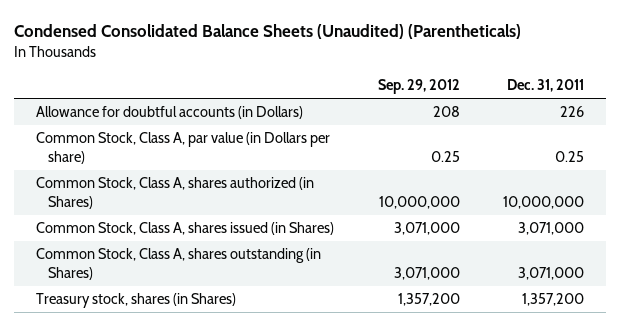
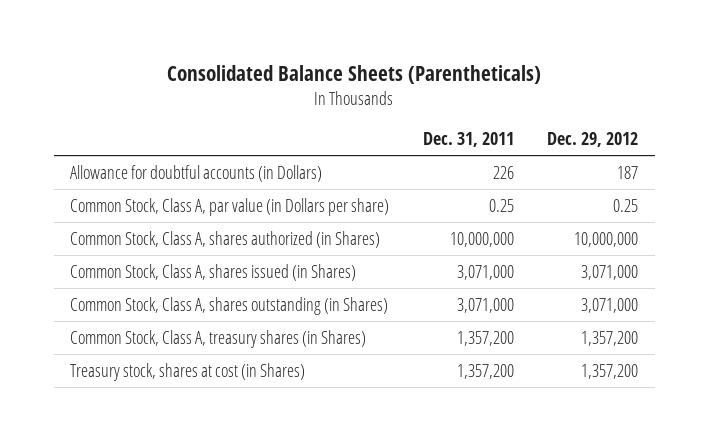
- Condensed Consolidated Balance Sheets (Unaudited) (Parentheticals)
+ Consolidated Balance Sheets (Parentheticals)
- | Sep. 29, 2012 | Dec. 31, 2011
+ | Dec. 31, 2011 | Dec. 29, 2012
- Treasury stock, shares (in Shares) | 1,357,200 | 1,357,200
+ Common Stock, Class A, treasury shares (in Shares) | 1,357,200 | 1,357,200
+ Treasury stock, shares at cost (in Shares) | 1,357,200 | 1,357,200

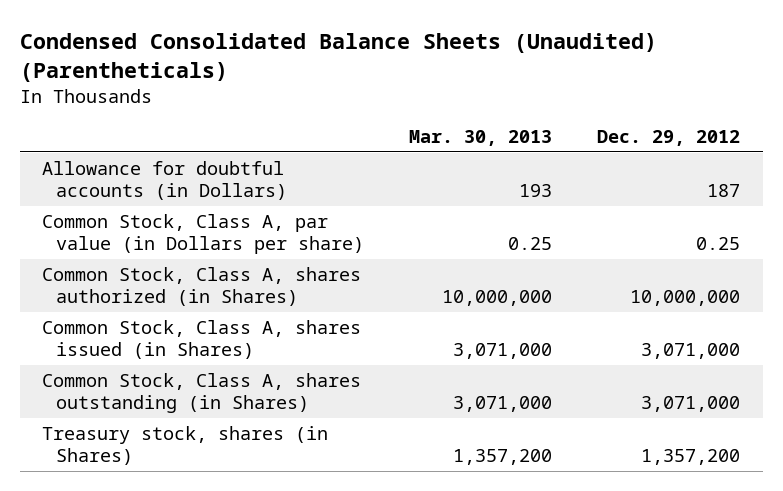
- Consolidated Balance Sheets (Parentheticals)
+ Condensed Consolidated Balance Sheets (Unaudited) (Parentheticals)
- | Dec. 31, 2011 | Dec. 29, 2012
+ | Mar. 30, 2013 | Dec. 29, 2012
- Common Stock, Class A, treasury shares (in Shares) | 1,357,200 | 1,357,200
- Treasury stock, shares at cost (in Shares) | 1,357,200 | 1,357,200
+ Treasury stock, shares (in Shares) | 1,357,200 | 1,357,200

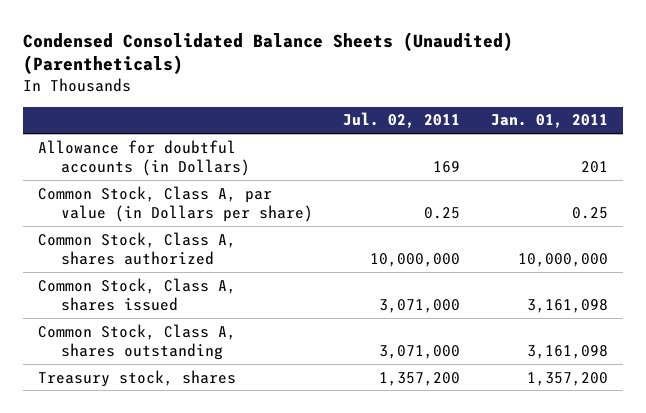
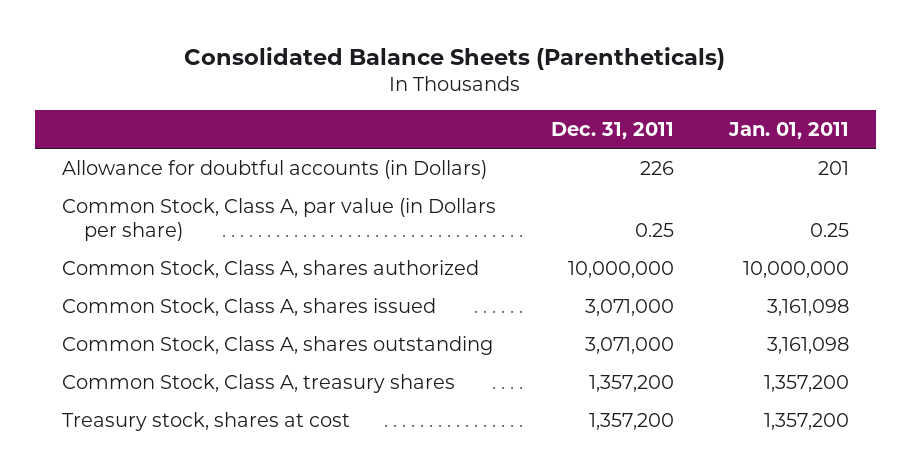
- Condensed Consolidated Balance Sheets (Unaudited) (Parentheticals)
+ Consolidated Balance Sheets (Parentheticals)
- | Jul. 02, 2011 | Jan. 01, 2011
+ | Dec. 31, 2011 | Jan. 01, 2011
- Treasury stock, shares | 1,357,200 | 1,357,200
+ Common Stock, Class A, treasury shares | 1,357,200 | 1,357,200
+ Treasury stock, shares at cost | 1,357,200 | 1,357,200

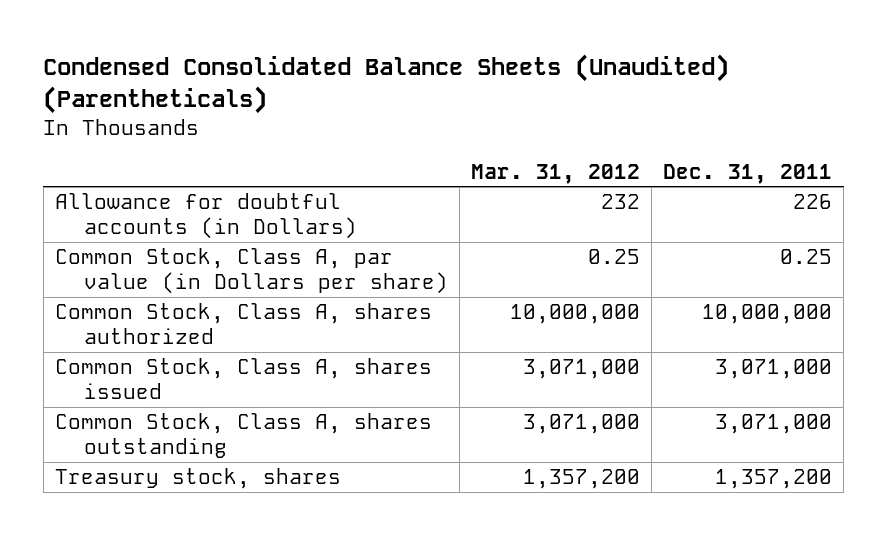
- Consolidated Balance Sheets (Parentheticals)
+ Condensed Consolidated Balance Sheets (Unaudited) (Parentheticals)
- | Dec. 31, 2011 | Jan. 01, 2011
+ | Mar. 31, 2012 | Dec. 31, 2011
- Common Stock, Class A, treasury shares | 1,357,200 | 1,357,200
- Treasury stock, shares at cost | 1,357,200 | 1,357,200
+ Treasury stock, shares | 1,357,200 | 1,357,200

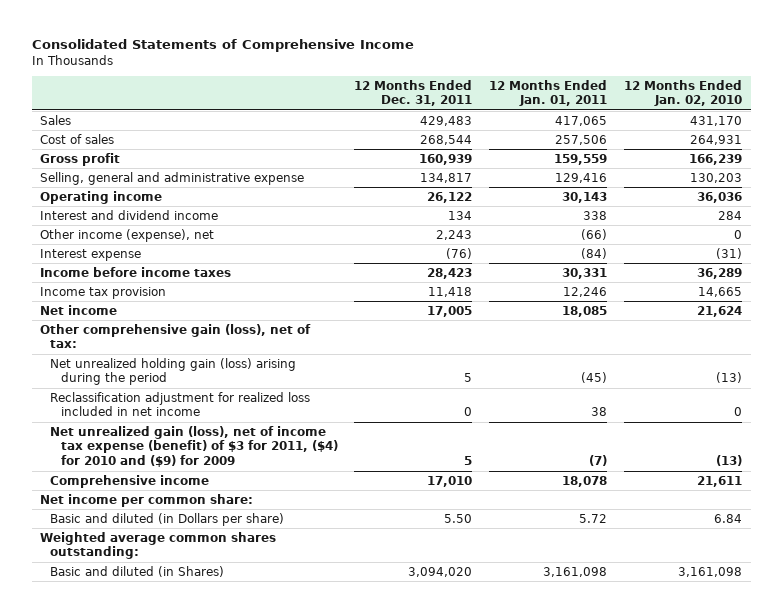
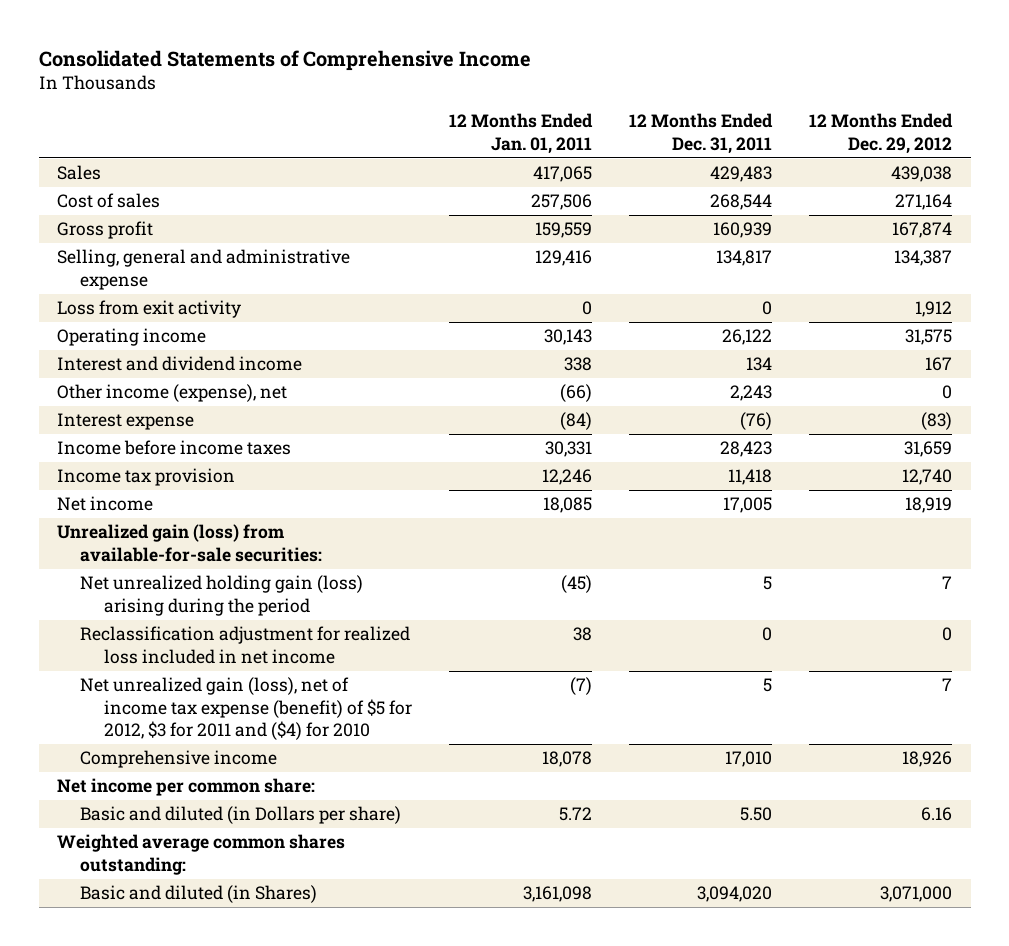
- | 12 Months Ended Dec. 31, 2011 | 12 Months Ended Jan. 01, 2011 | 12 Months Ended Jan. 02, 2010
+ | 12 Months Ended Jan. 01, 2011 | 12 Months Ended Dec. 31, 2011 | 12 Months Ended Dec. 29, 2012
+ Loss from exit activity | 0 | 0 | 1,912
- Other comprehensive gain (loss), net of tax:
+ Unrealized gain (loss) from available-for-sale securities:
- Net unrealized gain (loss), net of income tax expense (benefit) of $3 for 2011, ($4) for 2010 and ($9) for 2009 | 5 | (7) | (13)
+ Net unrealized gain (loss), net of income tax expense (benefit) of $5 for 2012, $3 for 2011 and ($4) for 2010 | (7) | 5 | 7

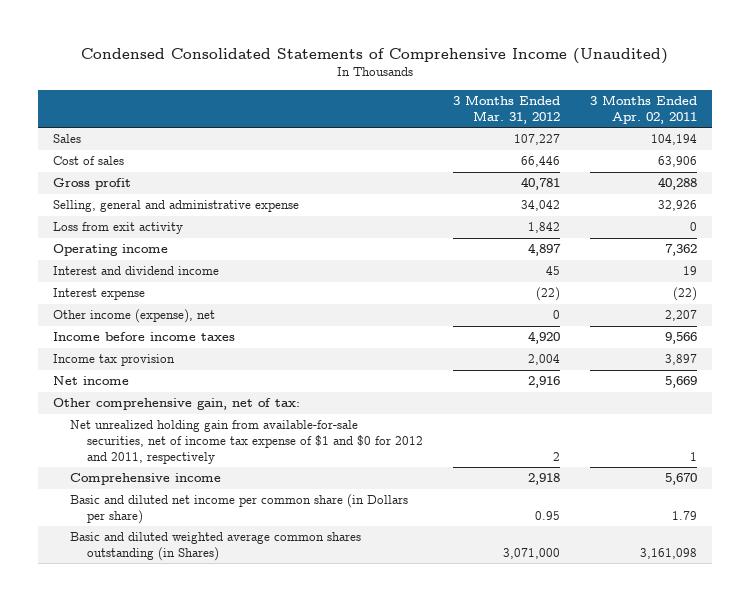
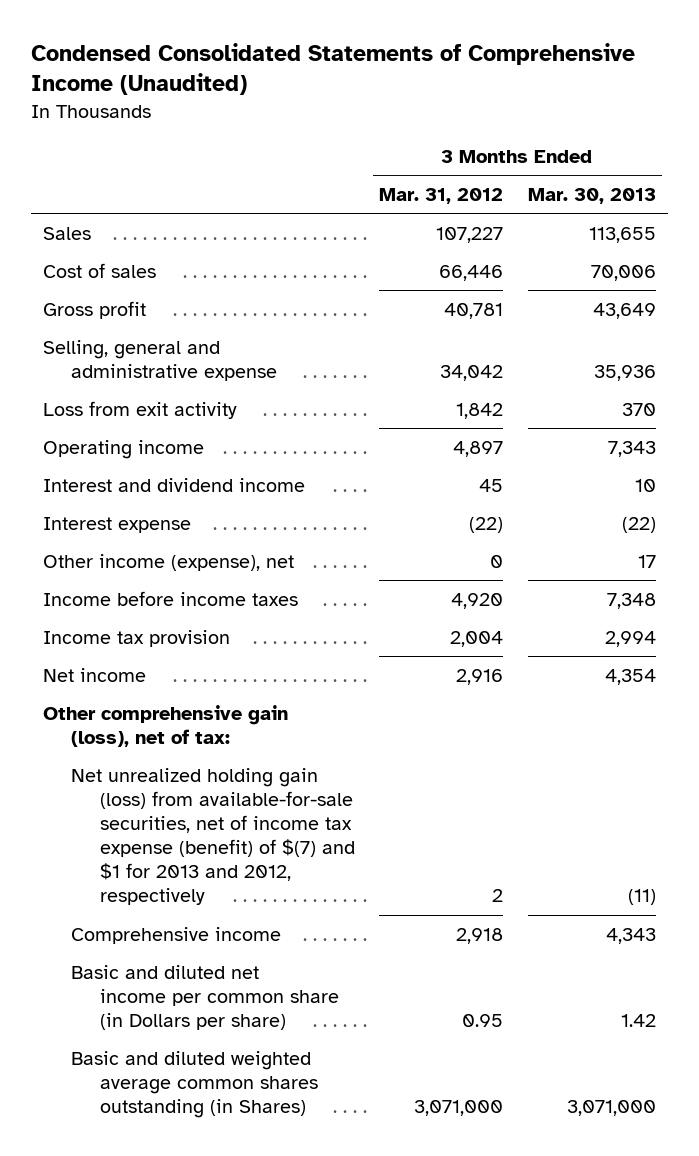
- | 3 Months Ended Mar. 31, 2012 | 3 Months Ended Apr. 02, 2011
+ | 3 Months Ended Mar. 31, 2012 | 3 Months Ended Mar. 30, 2013
- Other comprehensive gain, net of tax:
- Net unrealized holding gain from available-for-sale securities, net of income tax expense of $1 and $0 for 2012 and 2011, respectively | 2 | 1
+ Other comprehensive gain (loss), net of tax:
+ Net unrealized holding gain (loss) from available-for-sale securities, net of income tax expense (benefit) of $(7) and $1 for 2013 and 2012, respectively | 2 | (11)

